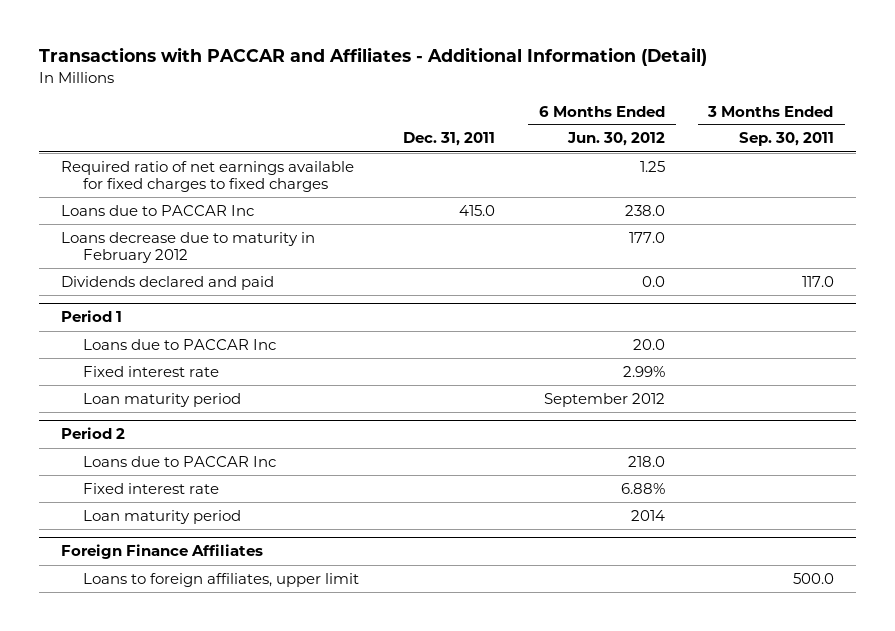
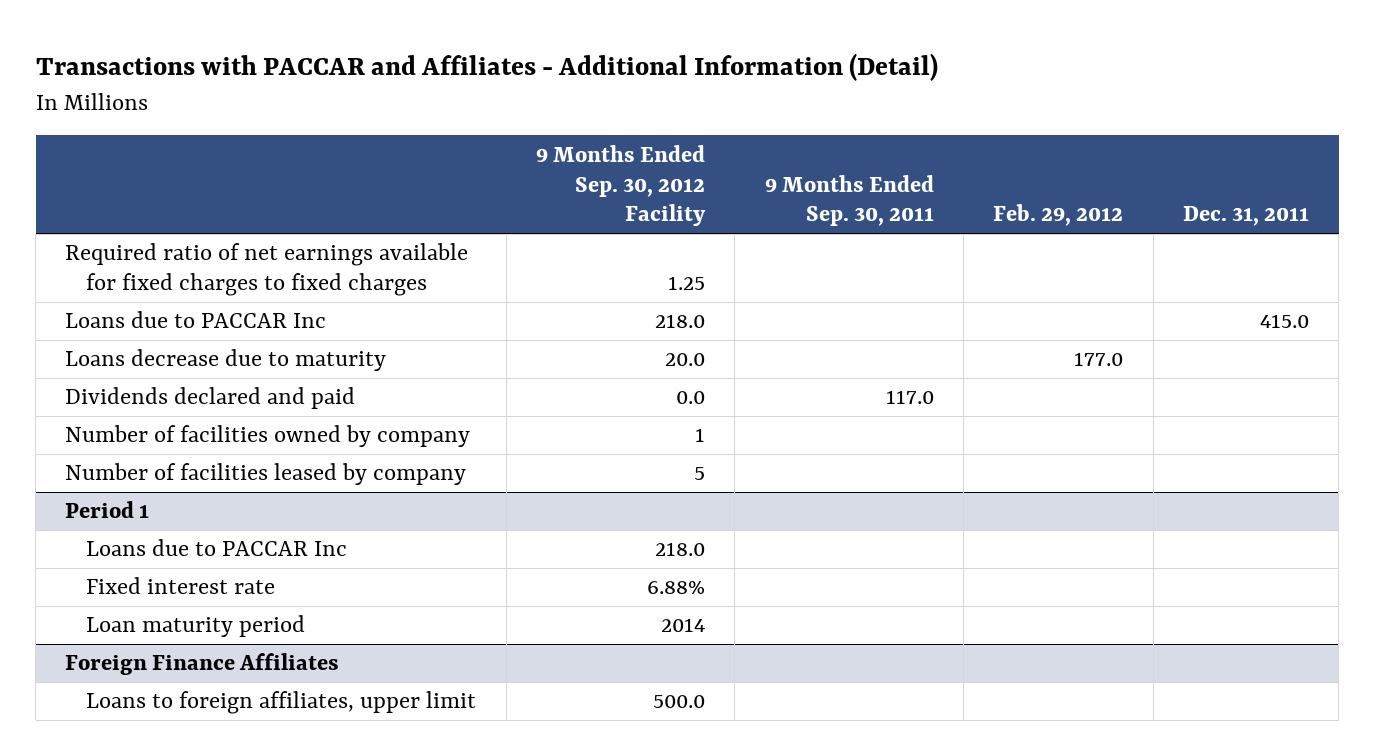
- | Dec. 31, 2011 | 6 Months Ended Jun. 30, 2012 | 3 Months Ended Sep. 30, 2011
+ | 9 Months Ended Sep. 30, 2012 Facility | 9 Months Ended Sep. 30, 2011 | Feb. 29, 2012 | Dec. 31, 2011
- Loans decrease due to maturity in February 2012 | | 177.0 |
+ Loans decrease due to maturity | 20.0 | | 177.0 |
+ Number of facilities owned by company | 1 | | |
+ Number of facilities leased by company | 5 | | |
- Period 2
- Loans due to PACCAR Inc | | 218.0 |
- Fixed interest rate | | 6.88% |
- Loan maturity period | | 2014 |

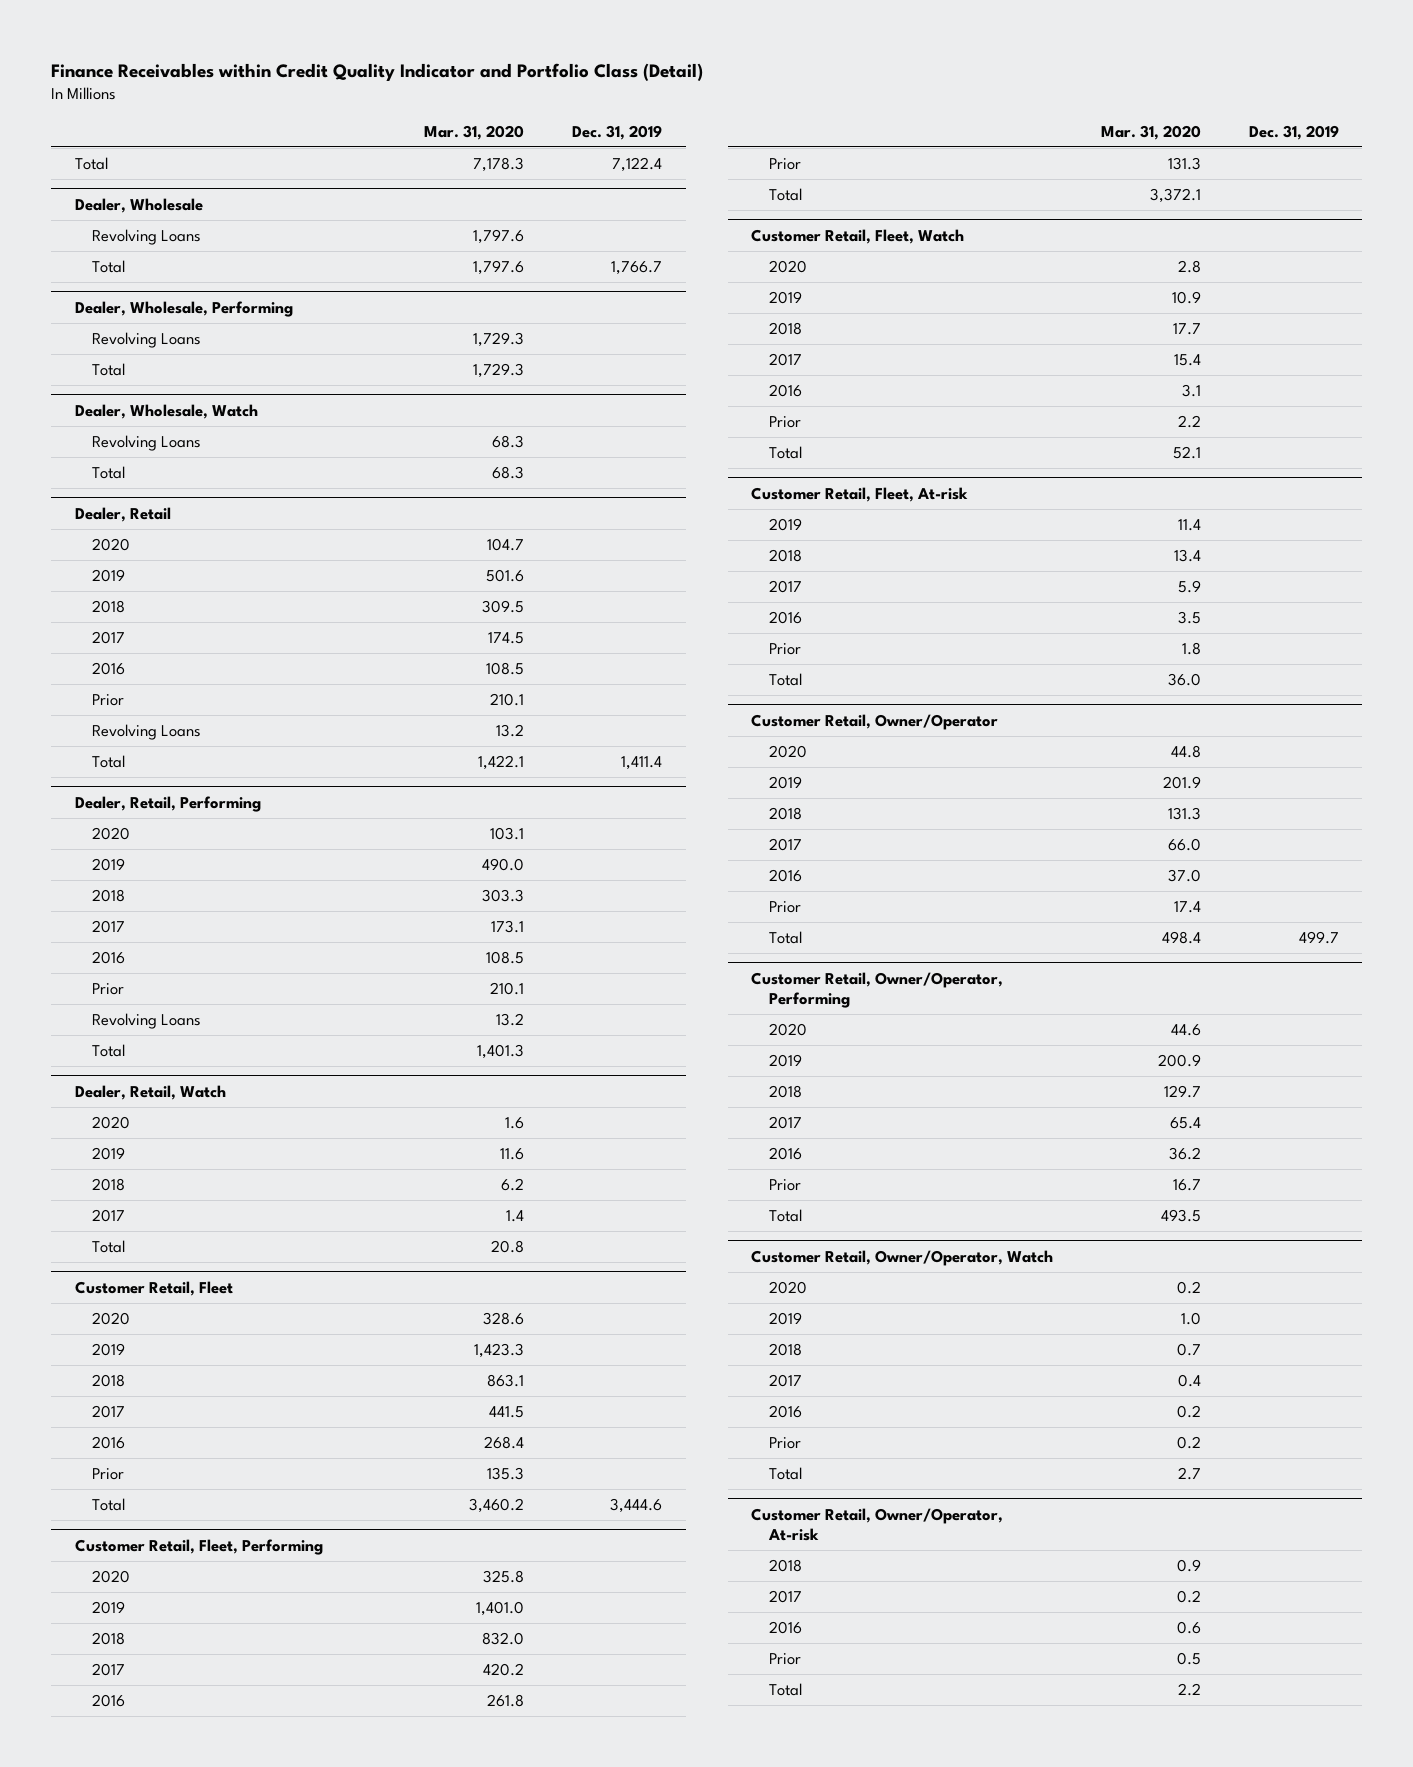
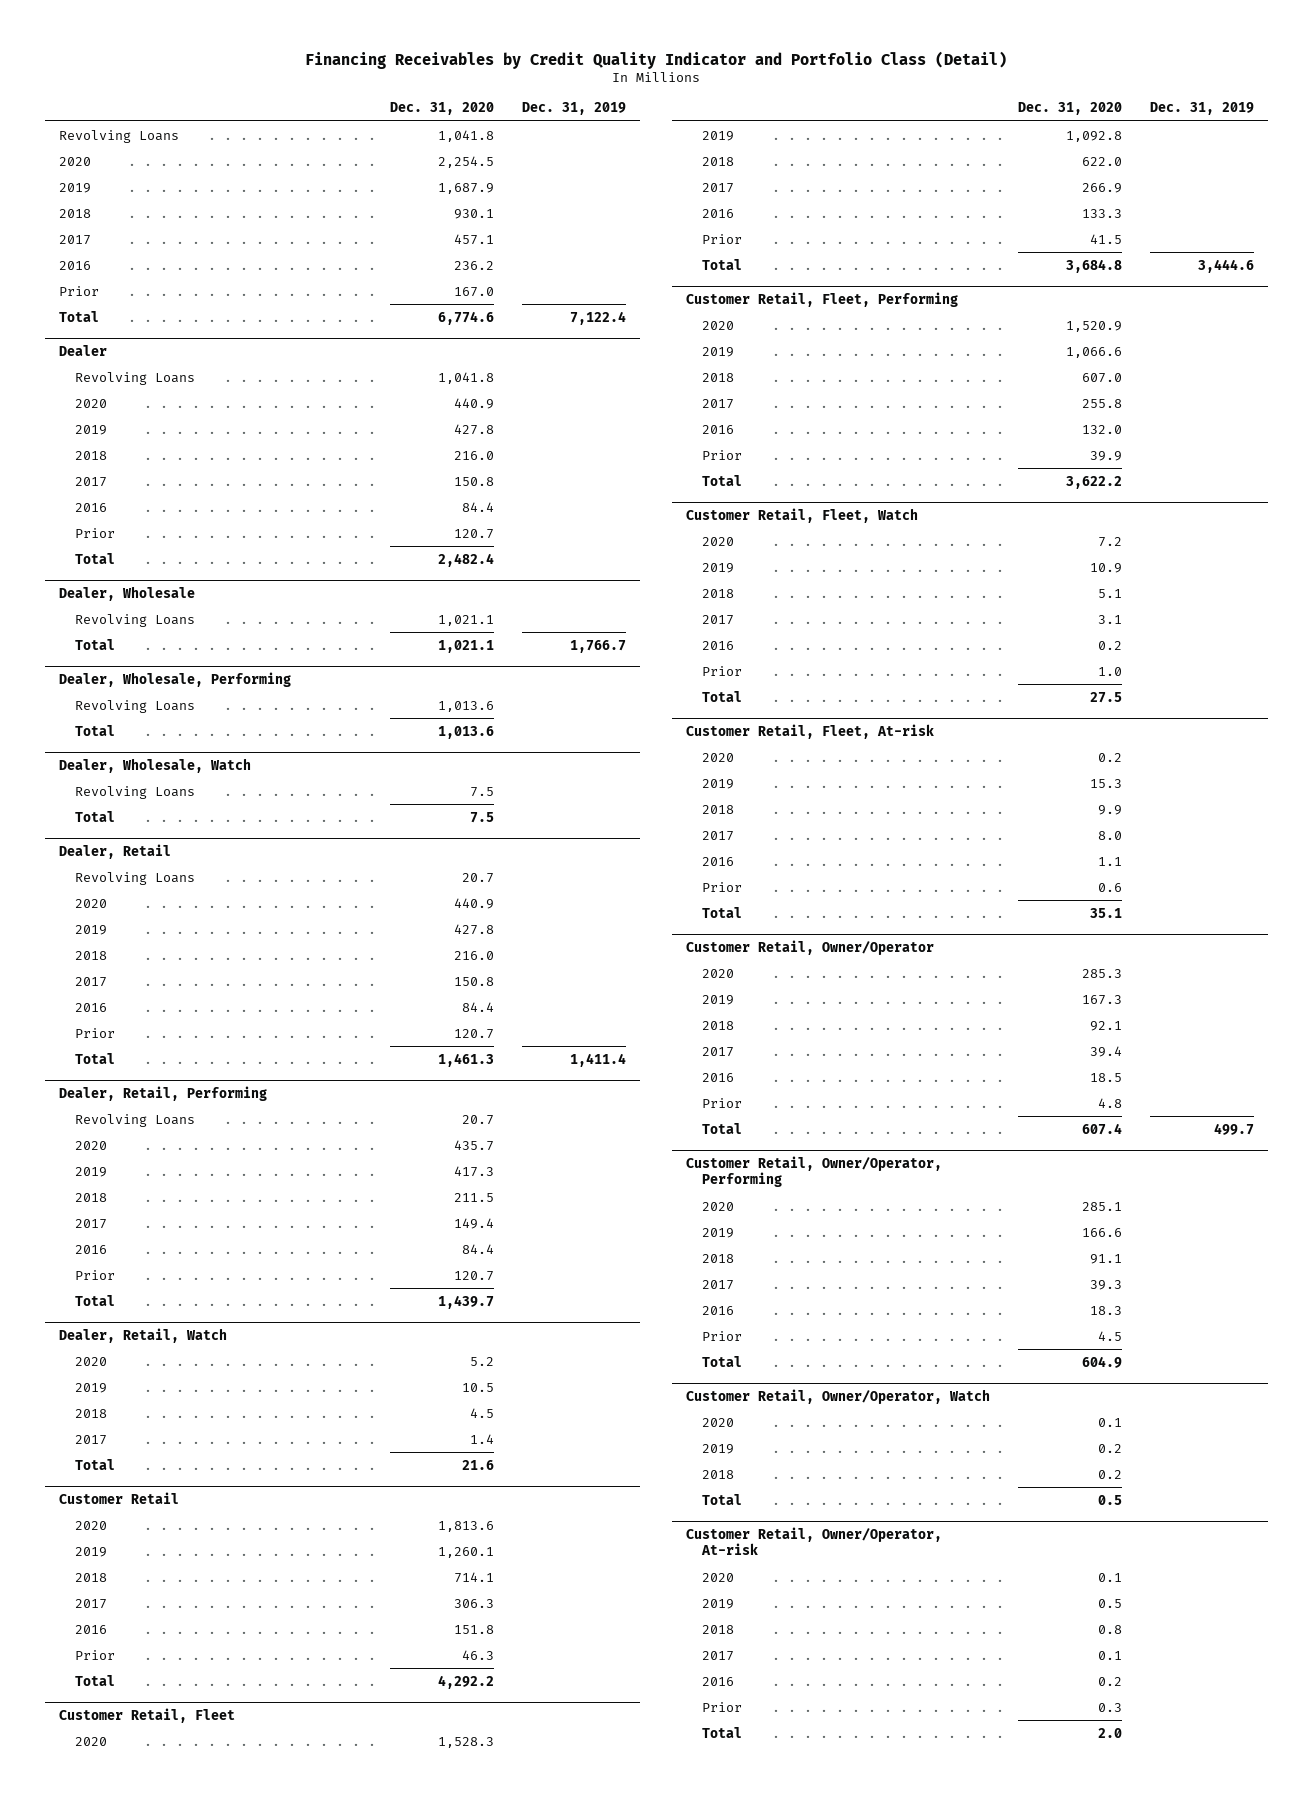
- Finance Receivables within Credit Quality Indicator and Portfolio Class (Detail)
+ Financing Receivables by Credit Quality Indicator and Portfolio Class (Detail)
- | Mar. 31, 2020 | Dec. 31, 2019
+ | Dec. 31, 2020 | Dec. 31, 2019
+ Revolving Loans | 1,041.8 |
+ 2020 | 2,254.5 |
+ 2019 | 1,687.9 |
+ 2018 | 930.1 |
+ 2017 | 457.1 |
+ 2016 | 236.2 |
+ Prior | 167.0 |
+ Dealer
+ Revolving Loans | 1,041.8 |
+ 2020 | 440.9 |
+ 2019 | 427.8 |
+ 2018 | 216.0 |
+ 2017 | 150.8 |
+ 2016 | 84.4 |
+ Prior | 120.7 |
+ Total | 2,482.4 |
@ Dealer, Retail
moved up: Revolving Loans | 20.7 |
@ Dealer, Retail, Performing
moved up: Revolving Loans | 20.7 |
+ Customer Retail
+ 2020 | 1,813.6 |
+ 2019 | 1,260.1 |
+ 2018 | 714.1 |
+ 2017 | 306.3 |
+ 2016 | 151.8 |
+ Prior | 46.3 |
+ Total | 4,292.2 |
@ Customer Retail, Fleet, At-risk
+ 2020 | 0.2 |
@ Customer Retail, Owner/Operator, Watch
- 2017 | 0.4 |
- 2016 | 0.2 |
- Prior | 0.2 |
@ Customer Retail, Owner/Operator, At-risk
+ 2020 | 0.1 |
+ 2019 | 0.5 |

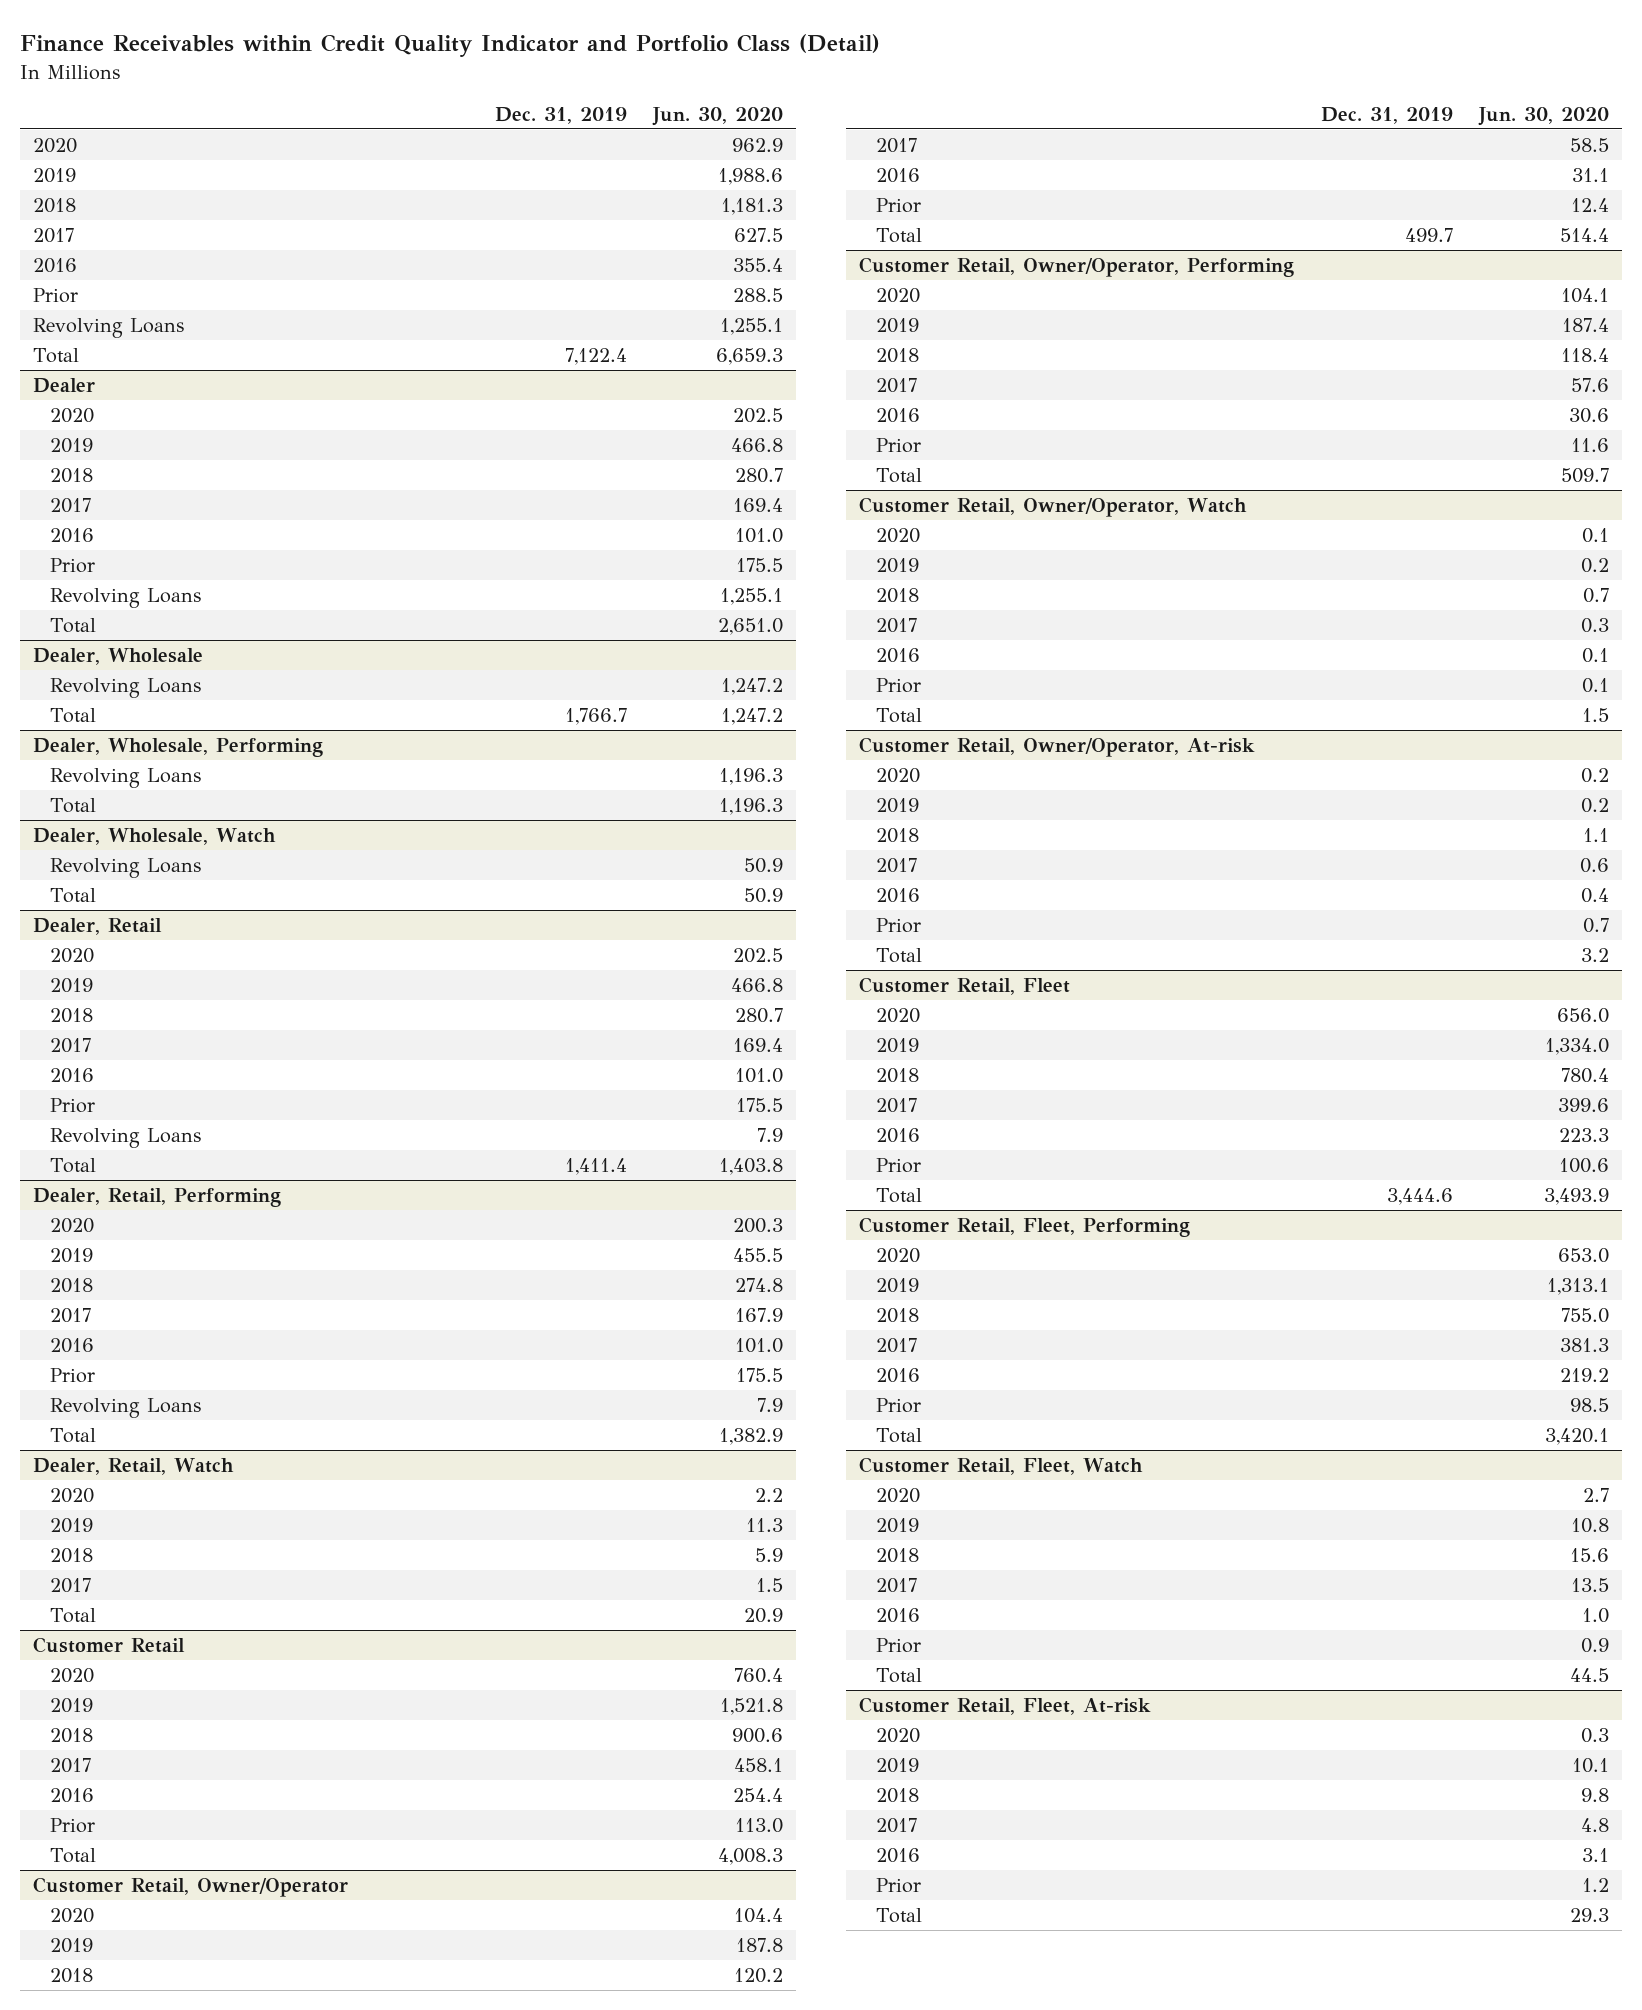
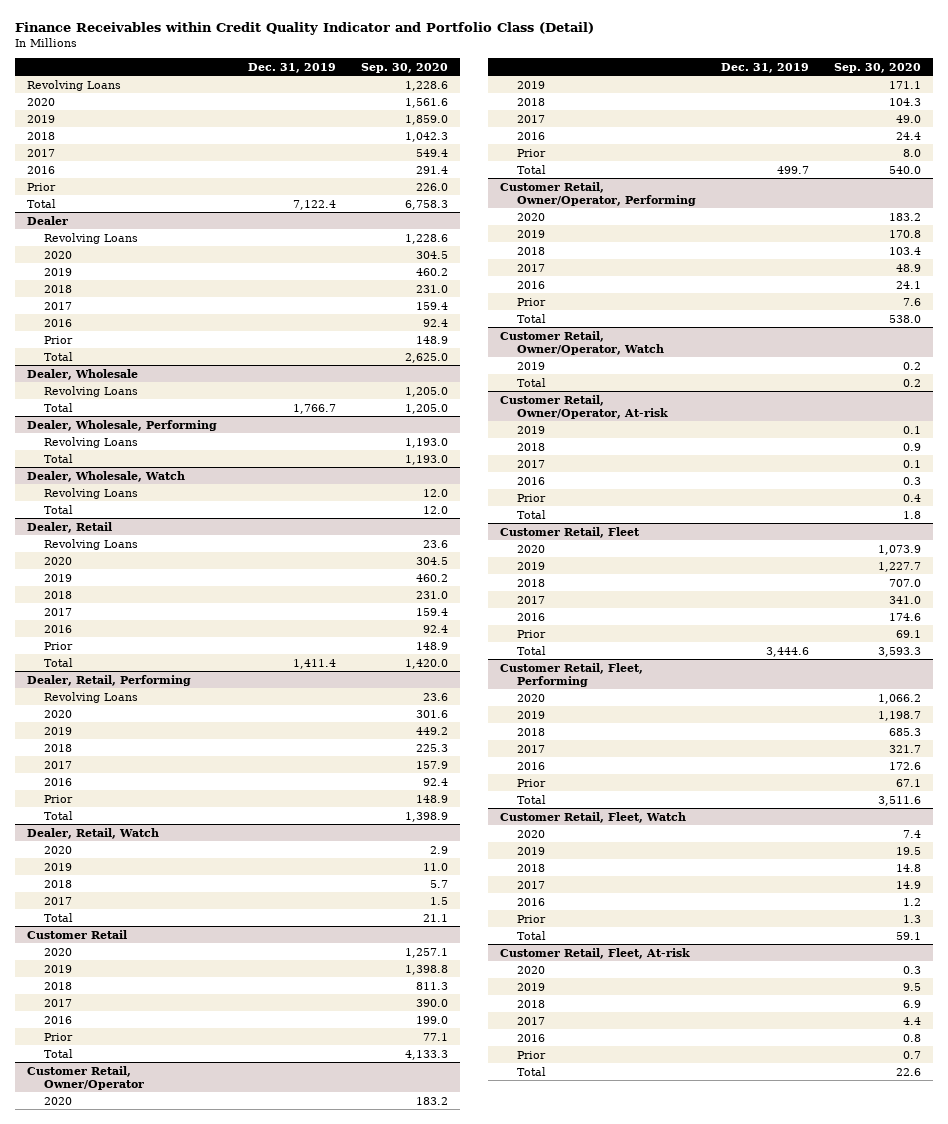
- | Dec. 31, 2019 | Jun. 30, 2020
+ | Dec. 31, 2019 | Sep. 30, 2020
moved up: Revolving Loans | | 1,228.6
@ Dealer
moved up: Revolving Loans | | 1,228.6
@ Dealer, Retail
moved up: Revolving Loans | | 23.6
@ Dealer, Retail, Performing
moved up: Revolving Loans | | 23.6
@ Customer Retail, Owner/Operator, Watch
- 2020 | | 0.1
- 2018 | | 0.7
- 2017 | | 0.3
- 2016 | | 0.1
- Prior | | 0.1
@ Customer Retail, Owner/Operator, At-risk
- 2020 | | 0.2

